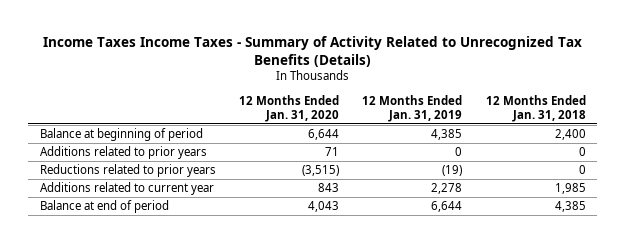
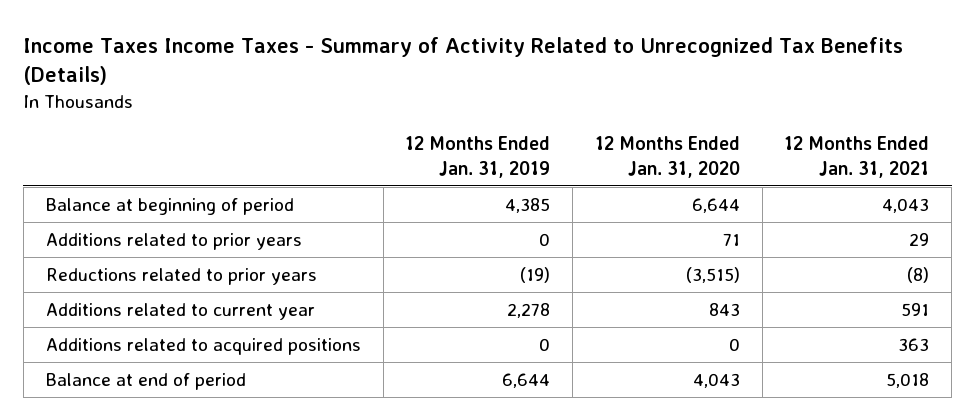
- | 12 Months Ended Jan. 31, 2020 | 12 Months Ended Jan. 31, 2019 | 12 Months Ended Jan. 31, 2018
+ | 12 Months Ended Jan. 31, 2019 | 12 Months Ended Jan. 31, 2020 | 12 Months Ended Jan. 31, 2021
+ Additions related to acquired positions | 0 | 0 | 363

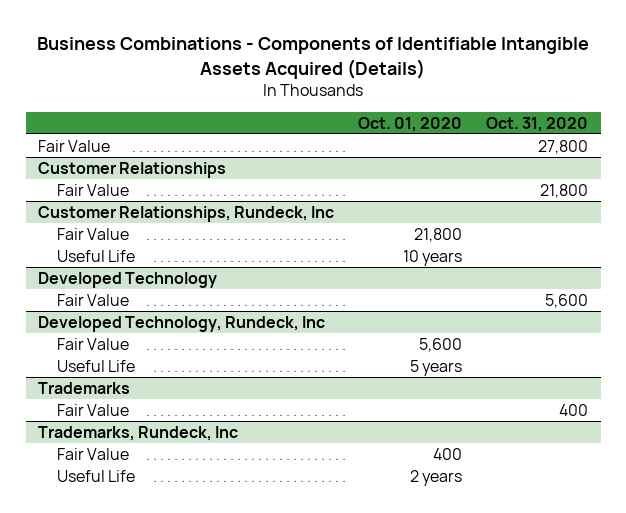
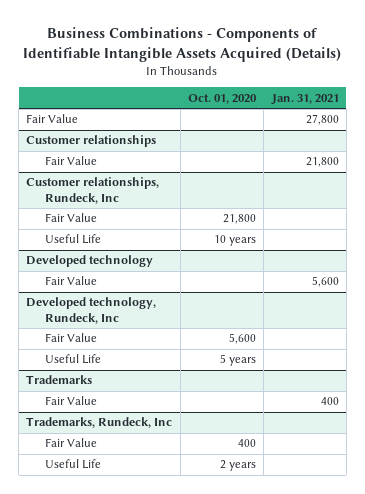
- | Oct. 01, 2020 | Oct. 31, 2020
+ | Oct. 01, 2020 | Jan. 31, 2021
- Customer Relationships
+ Customer relationships
- Customer Relationships, Rundeck, Inc
+ Customer relationships, Rundeck, Inc
- Developed Technology
+ Developed technology
- Developed Technology, Rundeck, Inc
+ Developed technology, Rundeck, Inc

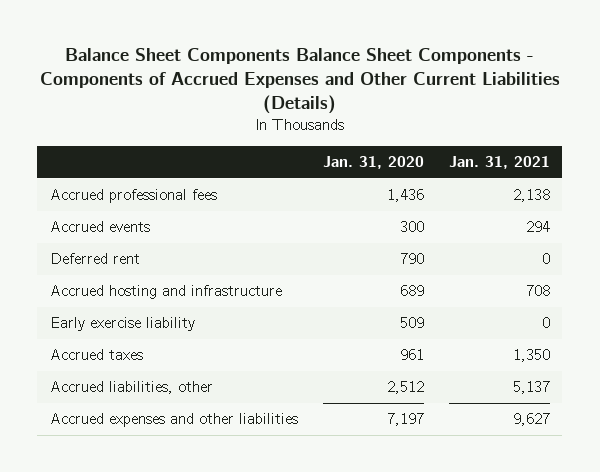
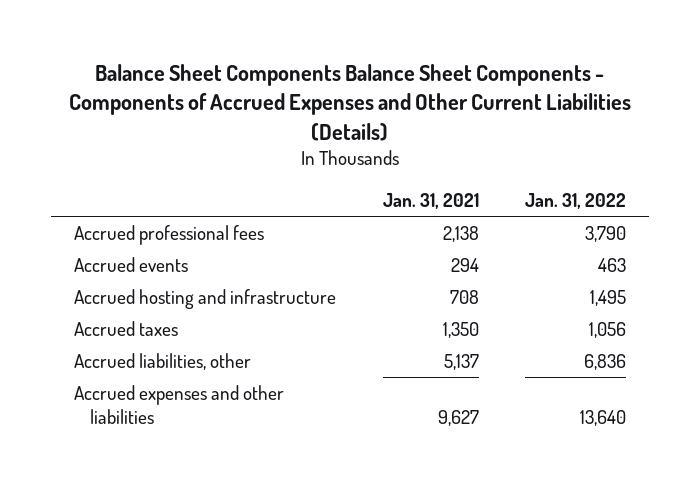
- | Jan. 31, 2020 | Jan. 31, 2021
+ | Jan. 31, 2021 | Jan. 31, 2022
- Deferred rent | 790 | 0
- Early exercise liability | 509 | 0

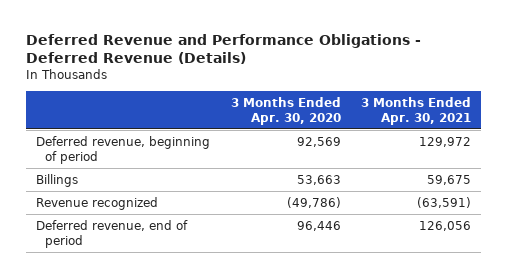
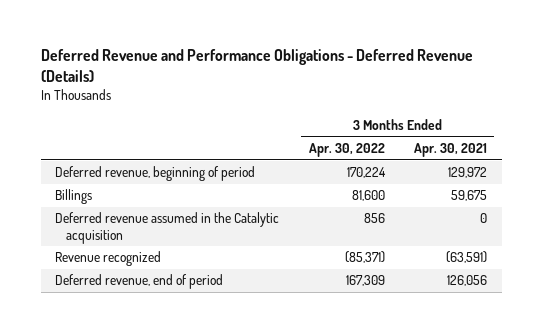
- | 3 Months Ended Apr. 30, 2020 | 3 Months Ended Apr. 30, 2021
+ | 3 Months Ended Apr. 30, 2022 | 3 Months Ended Apr. 30, 2021
+ Deferred revenue assumed in the Catalytic acquisition | 856 | 0

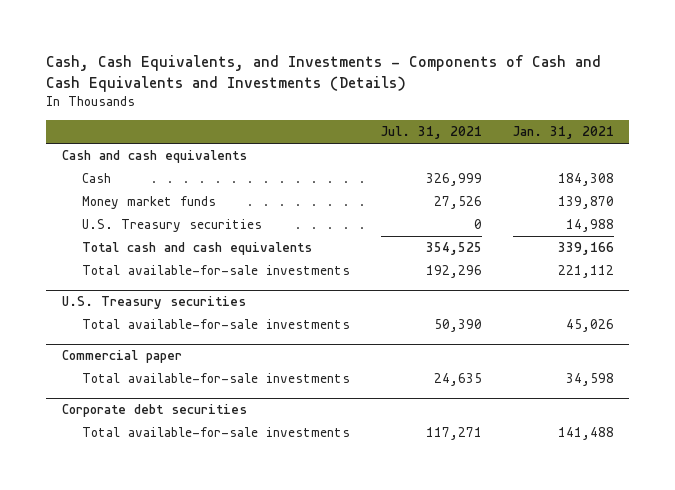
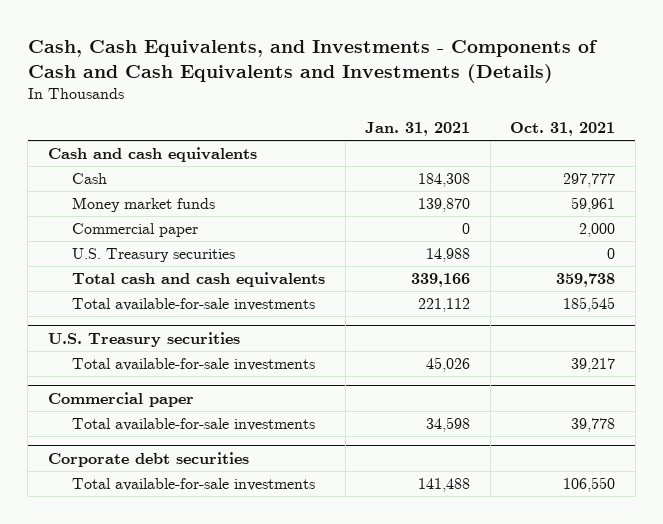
- | Jul. 31, 2021 | Jan. 31, 2021
+ | Jan. 31, 2021 | Oct. 31, 2021
+ Commercial paper | 0 | 2,000

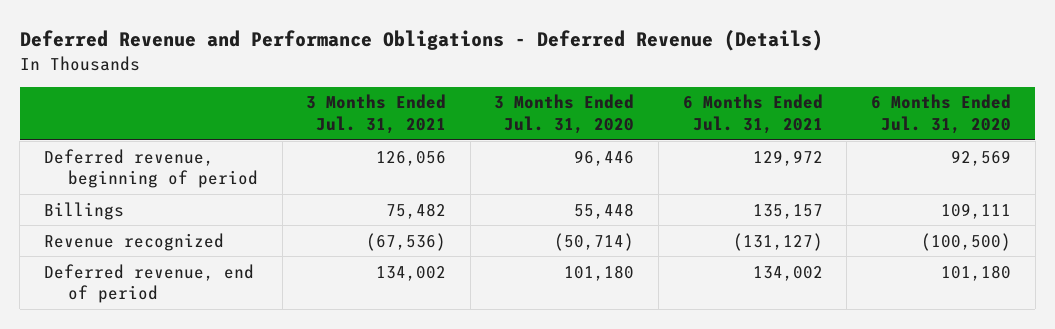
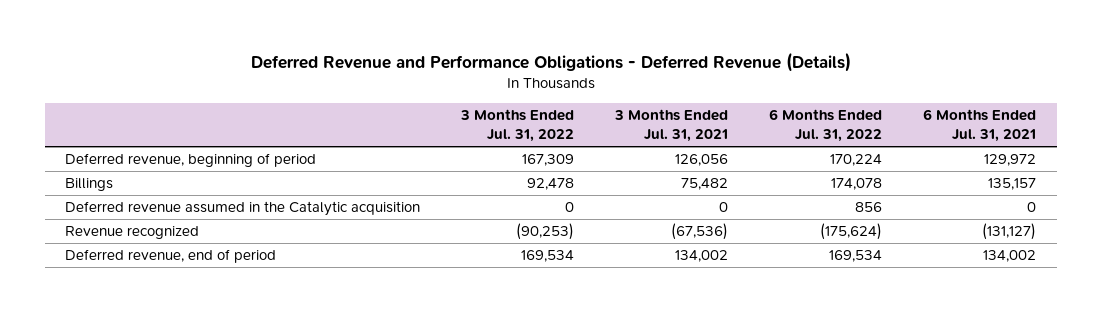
- | 3 Months Ended Jul. 31, 2021 | 3 Months Ended Jul. 31, 2020 | 6 Months Ended Jul. 31, 2021 | 6 Months Ended Jul. 31, 2020
+ | 3 Months Ended Jul. 31, 2022 | 3 Months Ended Jul. 31, 2021 | 6 Months Ended Jul. 31, 2022 | 6 Months Ended Jul. 31, 2021
+ Deferred revenue assumed in the Catalytic acquisition | 0 | 0 | 856 | 0

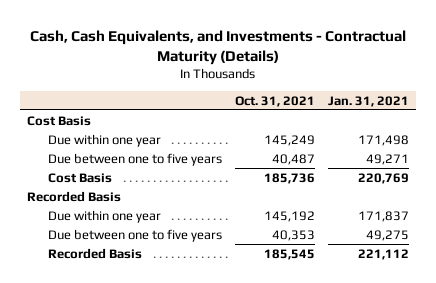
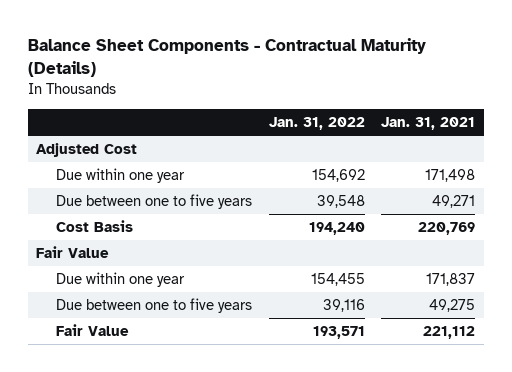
- Cash, Cash Equivalents, and Investments - Contractual Maturity (Details)
+ Balance Sheet Components - Contractual Maturity (Details)
- | Oct. 31, 2021 | Jan. 31, 2021
+ | Jan. 31, 2022 | Jan. 31, 2021
- Cost Basis
+ Adjusted Cost
- Recorded Basis
+ Fair Value
- Recorded Basis | 185,545 | 221,112
+ Fair Value | 193,571 | 221,112

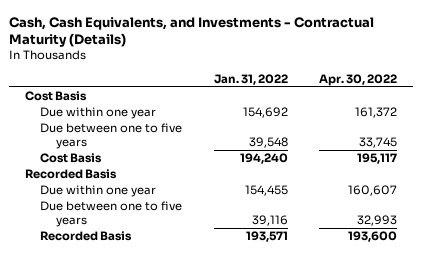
- Balance Sheet Components - Contractual Maturity (Details)
+ Cash, Cash Equivalents, and Investments - Contractual Maturity (Details)
- | Jan. 31, 2022 | Jan. 31, 2021
+ | Jan. 31, 2022 | Apr. 30, 2022
- Adjusted Cost
+ Cost Basis
- Fair Value
+ Recorded Basis
- Fair Value | 193,571 | 221,112
+ Recorded Basis | 193,571 | 193,600

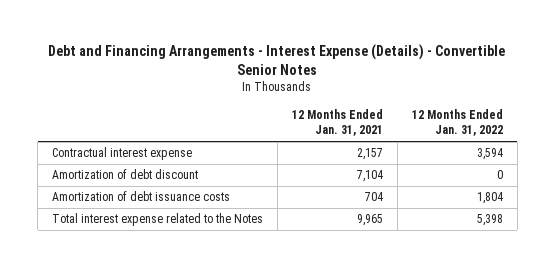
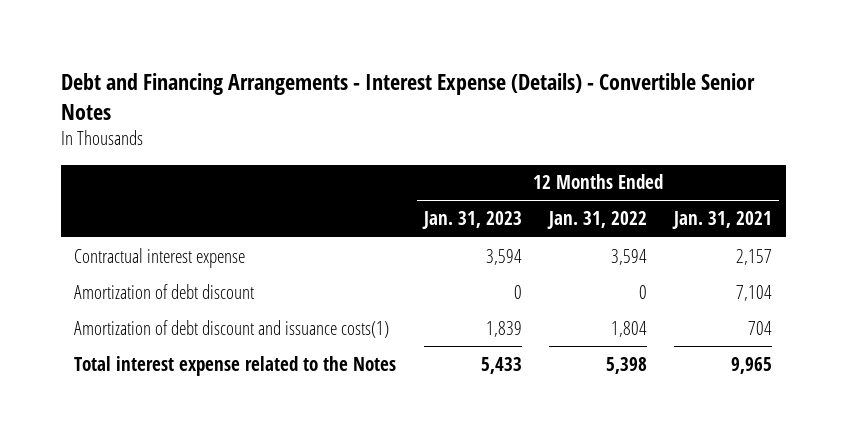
- | 12 Months Ended Jan. 31, 2021 | 12 Months Ended Jan. 31, 2022
+ | 12 Months Ended Jan. 31, 2023 | 12 Months Ended Jan. 31, 2022 | 12 Months Ended Jan. 31, 2021
- Amortization of debt issuance costs | 704 | 1,804
+ Amortization of debt discount and issuance costs(1) | 1,839 | 1,804 | 704

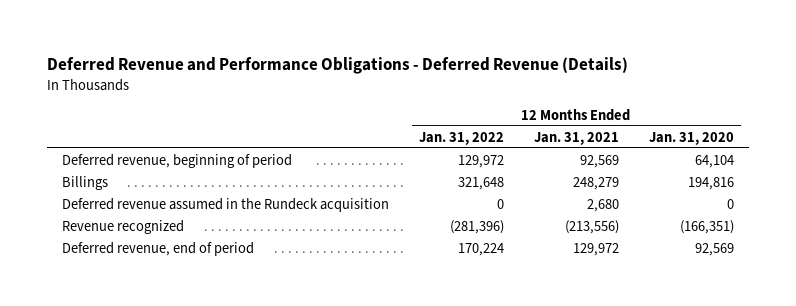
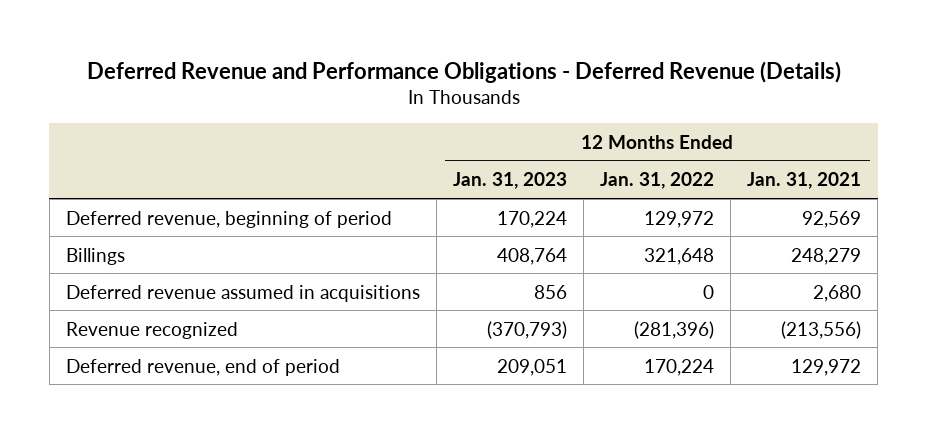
- | 12 Months Ended Jan. 31, 2022 | 12 Months Ended Jan. 31, 2021 | 12 Months Ended Jan. 31, 2020
+ | 12 Months Ended Jan. 31, 2023 | 12 Months Ended Jan. 31, 2022 | 12 Months Ended Jan. 31, 2021
- Deferred revenue assumed in the Rundeck acquisition | 0 | 2,680 | 0
+ Deferred revenue assumed in acquisitions | 856 | 0 | 2,680

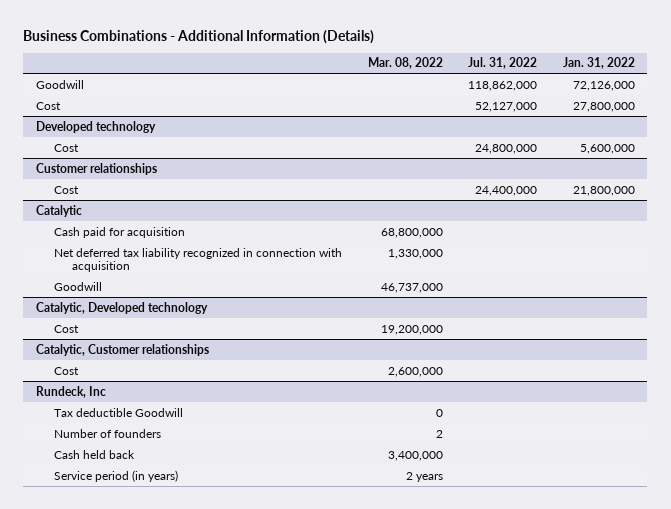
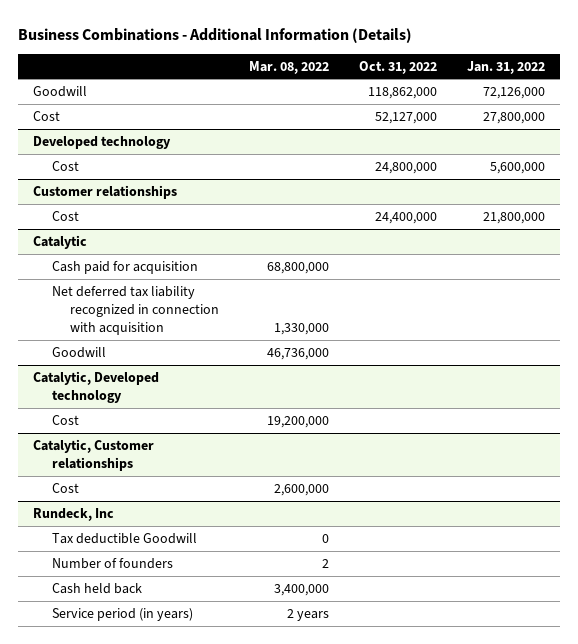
- | Mar. 08, 2022 | Jul. 31, 2022 | Jan. 31, 2022
+ | Mar. 08, 2022 | Oct. 31, 2022 | Jan. 31, 2022
@ Catalytic
- Goodwill | 46,737,000 | |
+ Goodwill | 46,736,000 | |

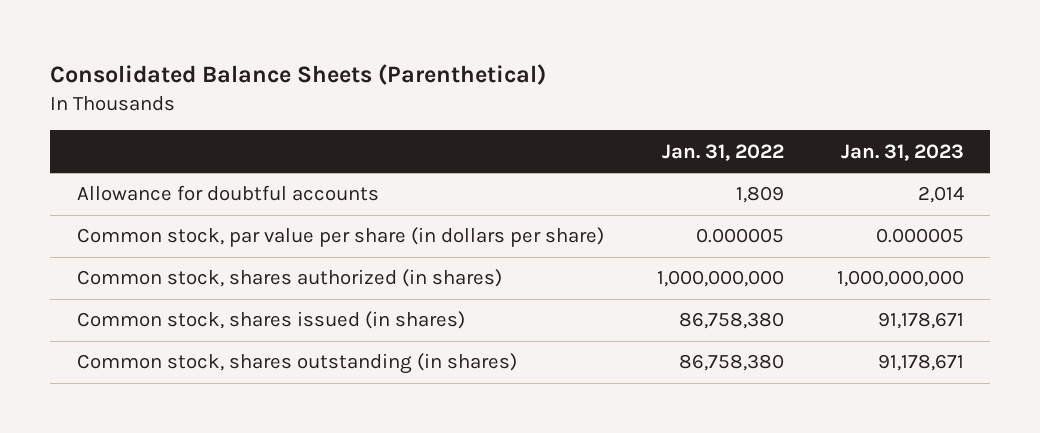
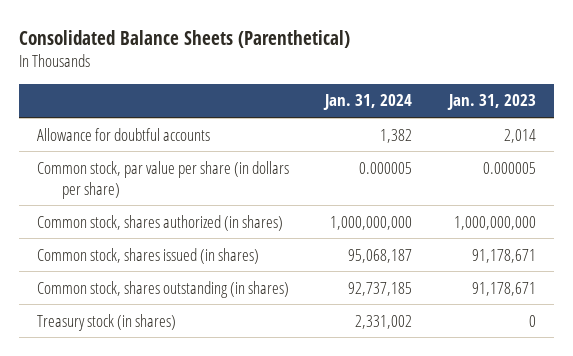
- | Jan. 31, 2022 | Jan. 31, 2023
+ | Jan. 31, 2024 | Jan. 31, 2023
+ Treasury stock (in shares) | 2,331,002 | 0

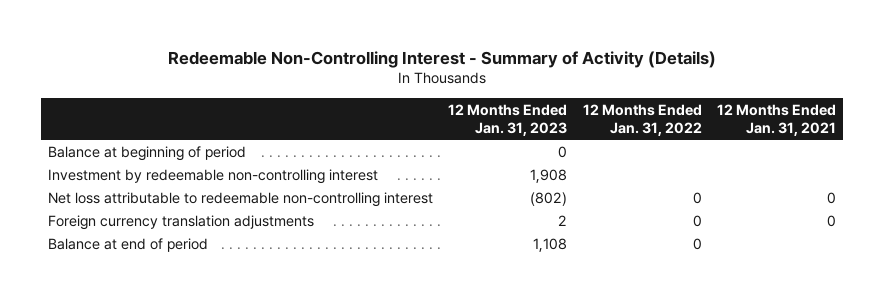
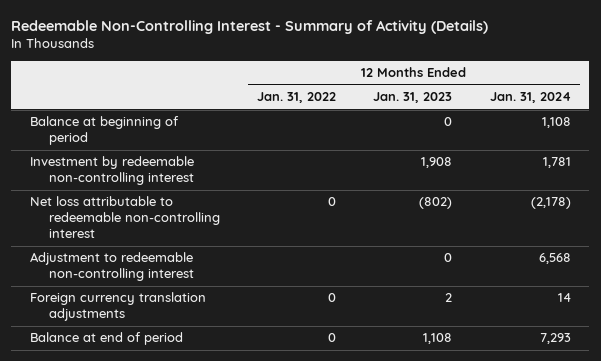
- | 12 Months Ended Jan. 31, 2023 | 12 Months Ended Jan. 31, 2022 | 12 Months Ended Jan. 31, 2021
+ | 12 Months Ended Jan. 31, 2022 | 12 Months Ended Jan. 31, 2023 | 12 Months Ended Jan. 31, 2024
+ Adjustment to redeemable non-controlling interest | | 0 | 6,568

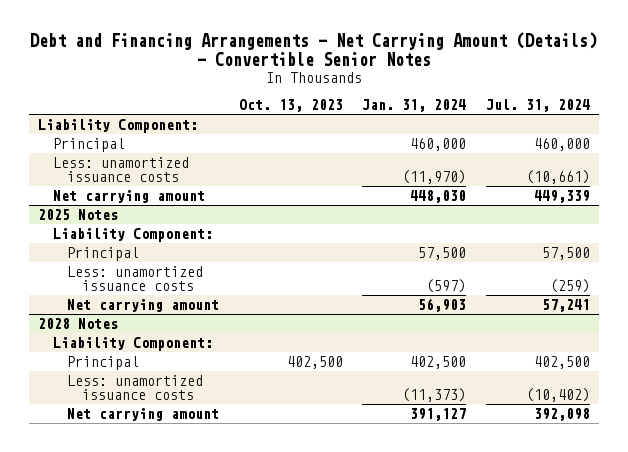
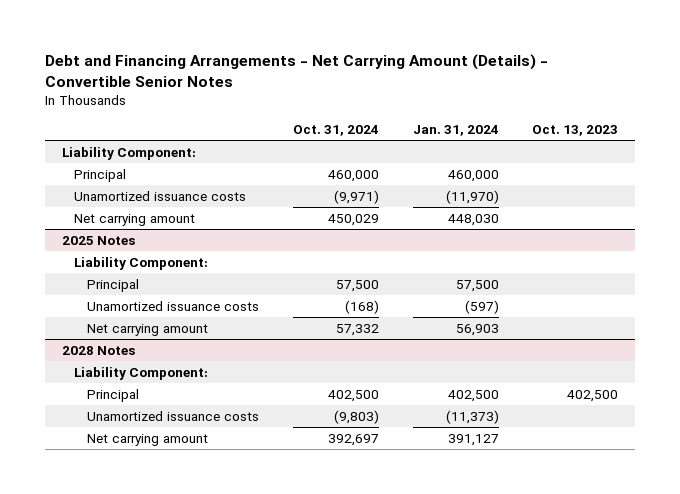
- | Oct. 13, 2023 | Jan. 31, 2024 | Jul. 31, 2024
+ | Oct. 31, 2024 | Jan. 31, 2024 | Oct. 13, 2023
- Less: unamortized issuance costs | | (11,970) | (10,661)
+ Unamortized issuance costs | (9,971) | (11,970) |
@ 2025 Notes
- Less: unamortized issuance costs | | (597) | (259)
+ Unamortized issuance costs | (168) | (597) |
@ 2028 Notes
- Less: unamortized issuance costs | | (11,373) | (10,402)
+ Unamortized issuance costs | (9,803) | (11,373) |

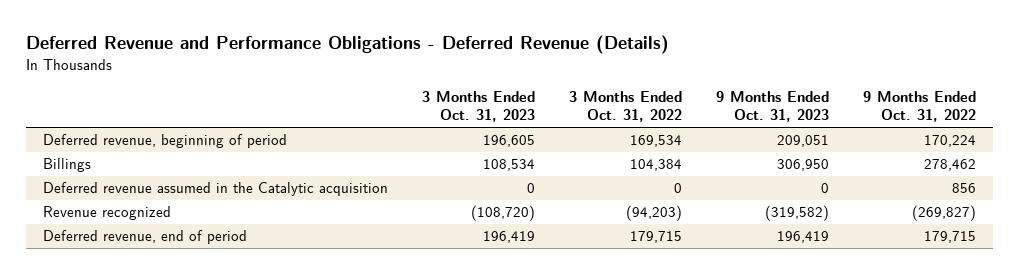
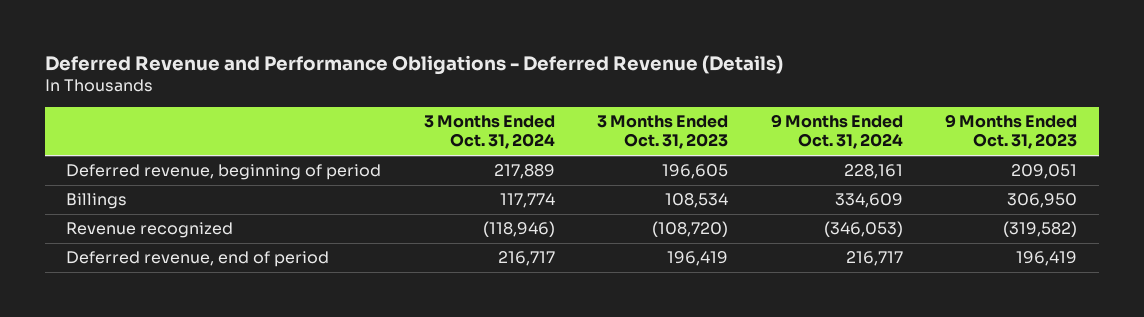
- | 3 Months Ended Oct. 31, 2023 | 3 Months Ended Oct. 31, 2022 | 9 Months Ended Oct. 31, 2023 | 9 Months Ended Oct. 31, 2022
+ | 3 Months Ended Oct. 31, 2024 | 3 Months Ended Oct. 31, 2023 | 9 Months Ended Oct. 31, 2024 | 9 Months Ended Oct. 31, 2023
- Deferred revenue assumed in the Catalytic acquisition | 0 | 0 | 0 | 856

